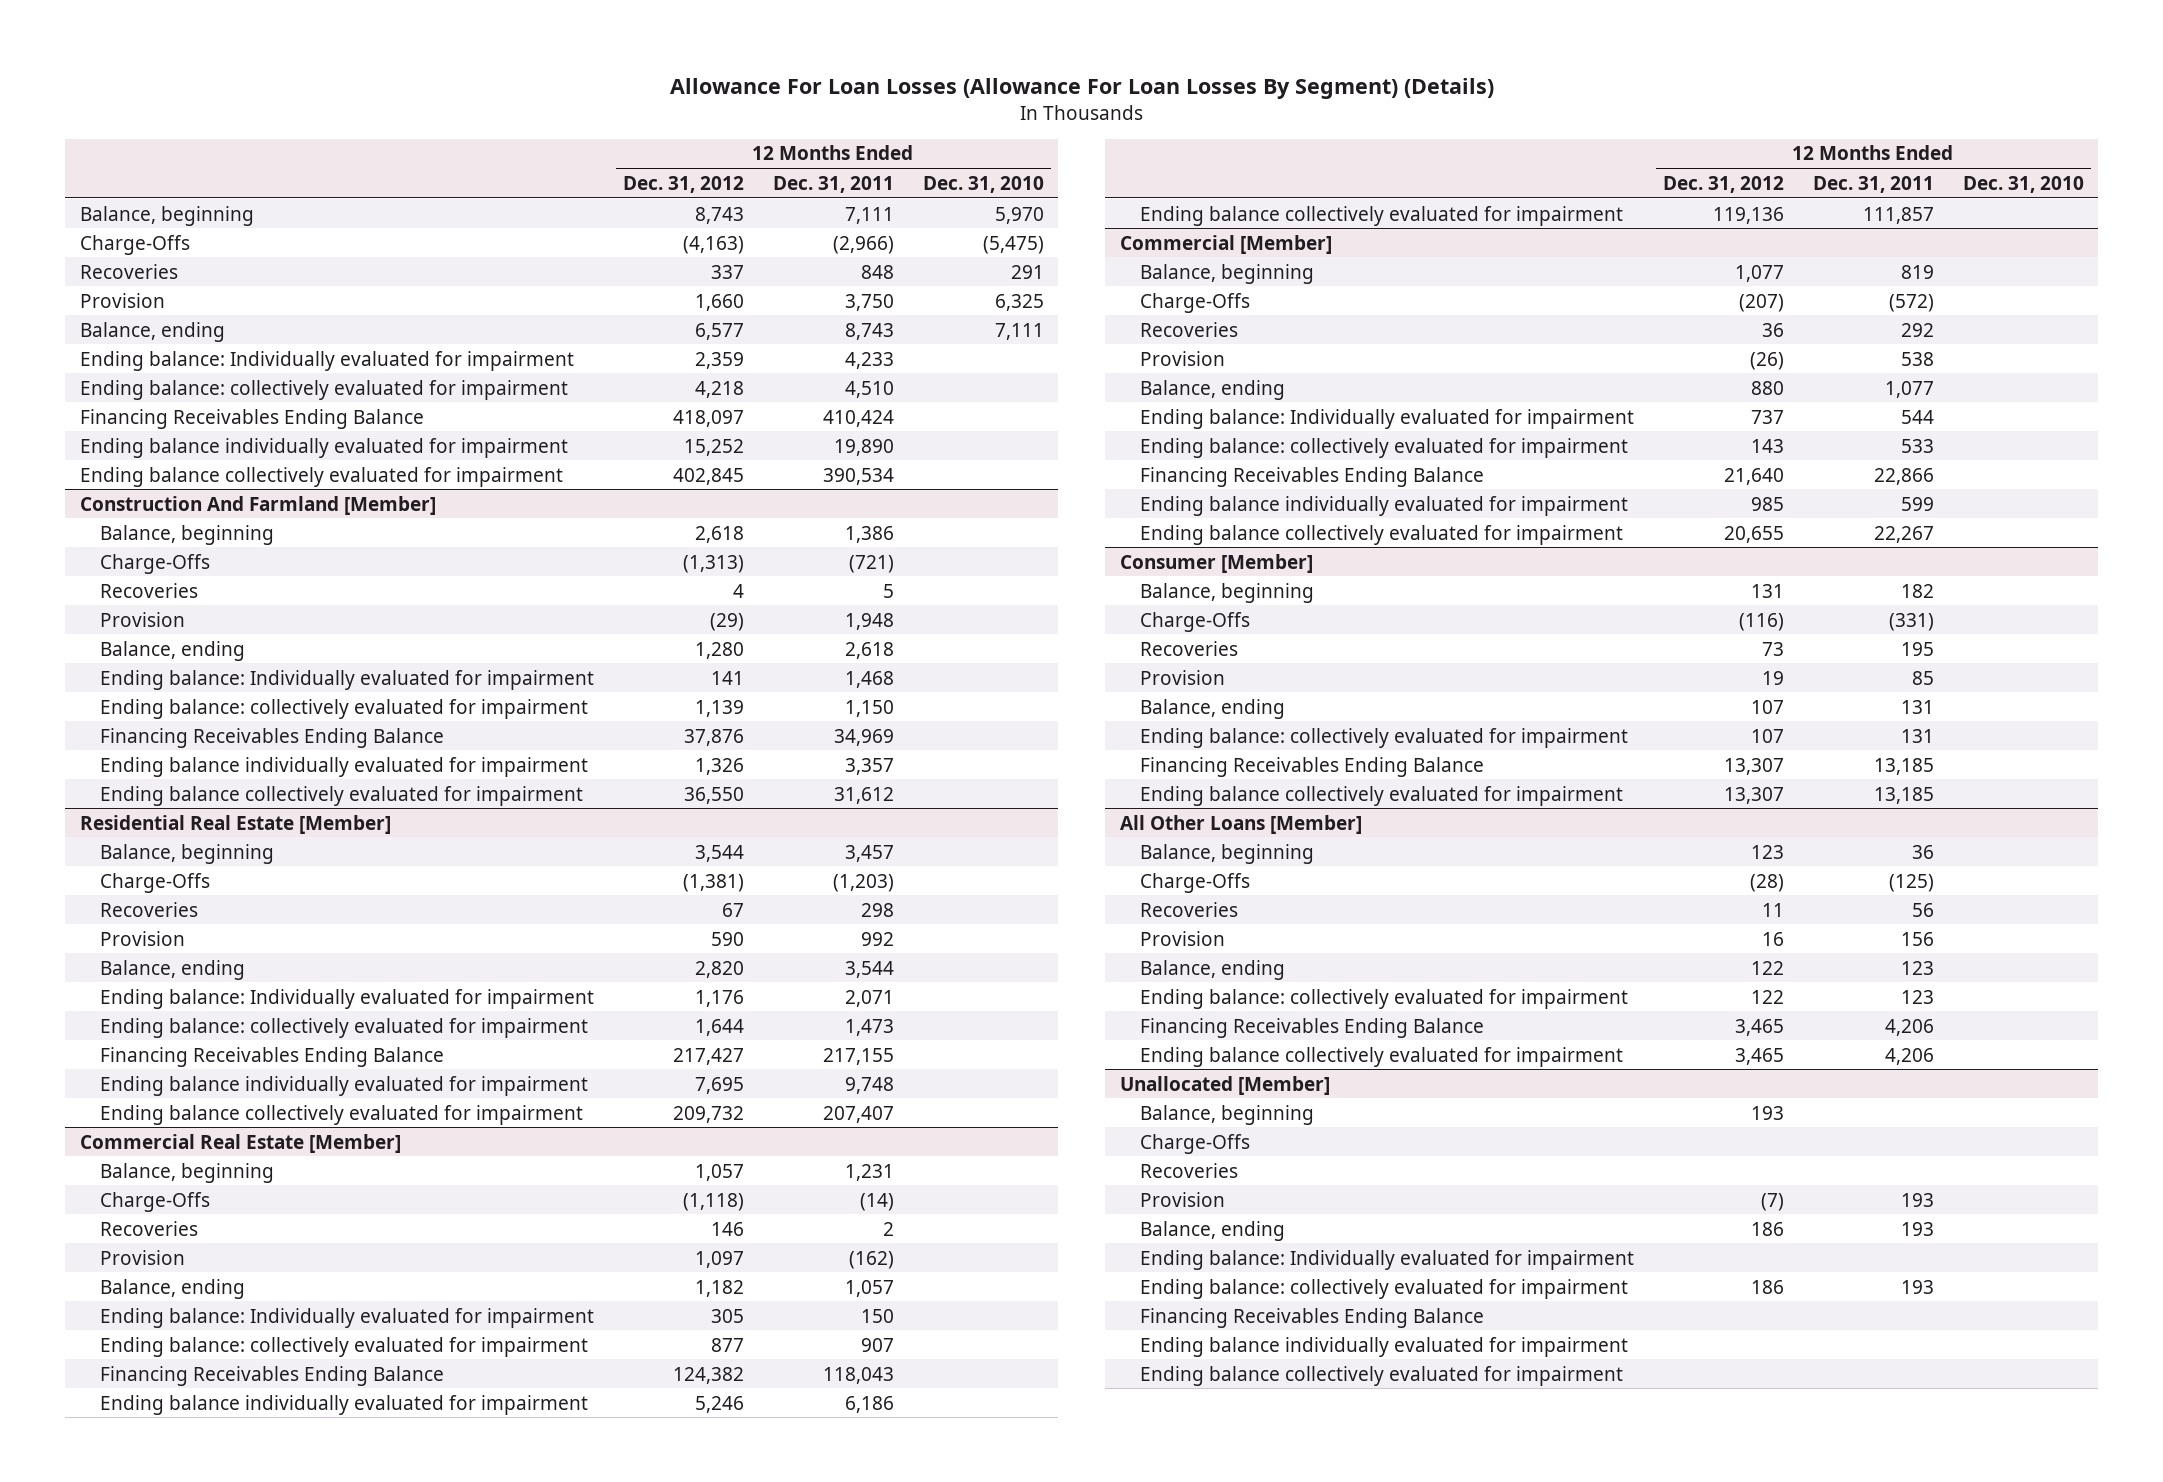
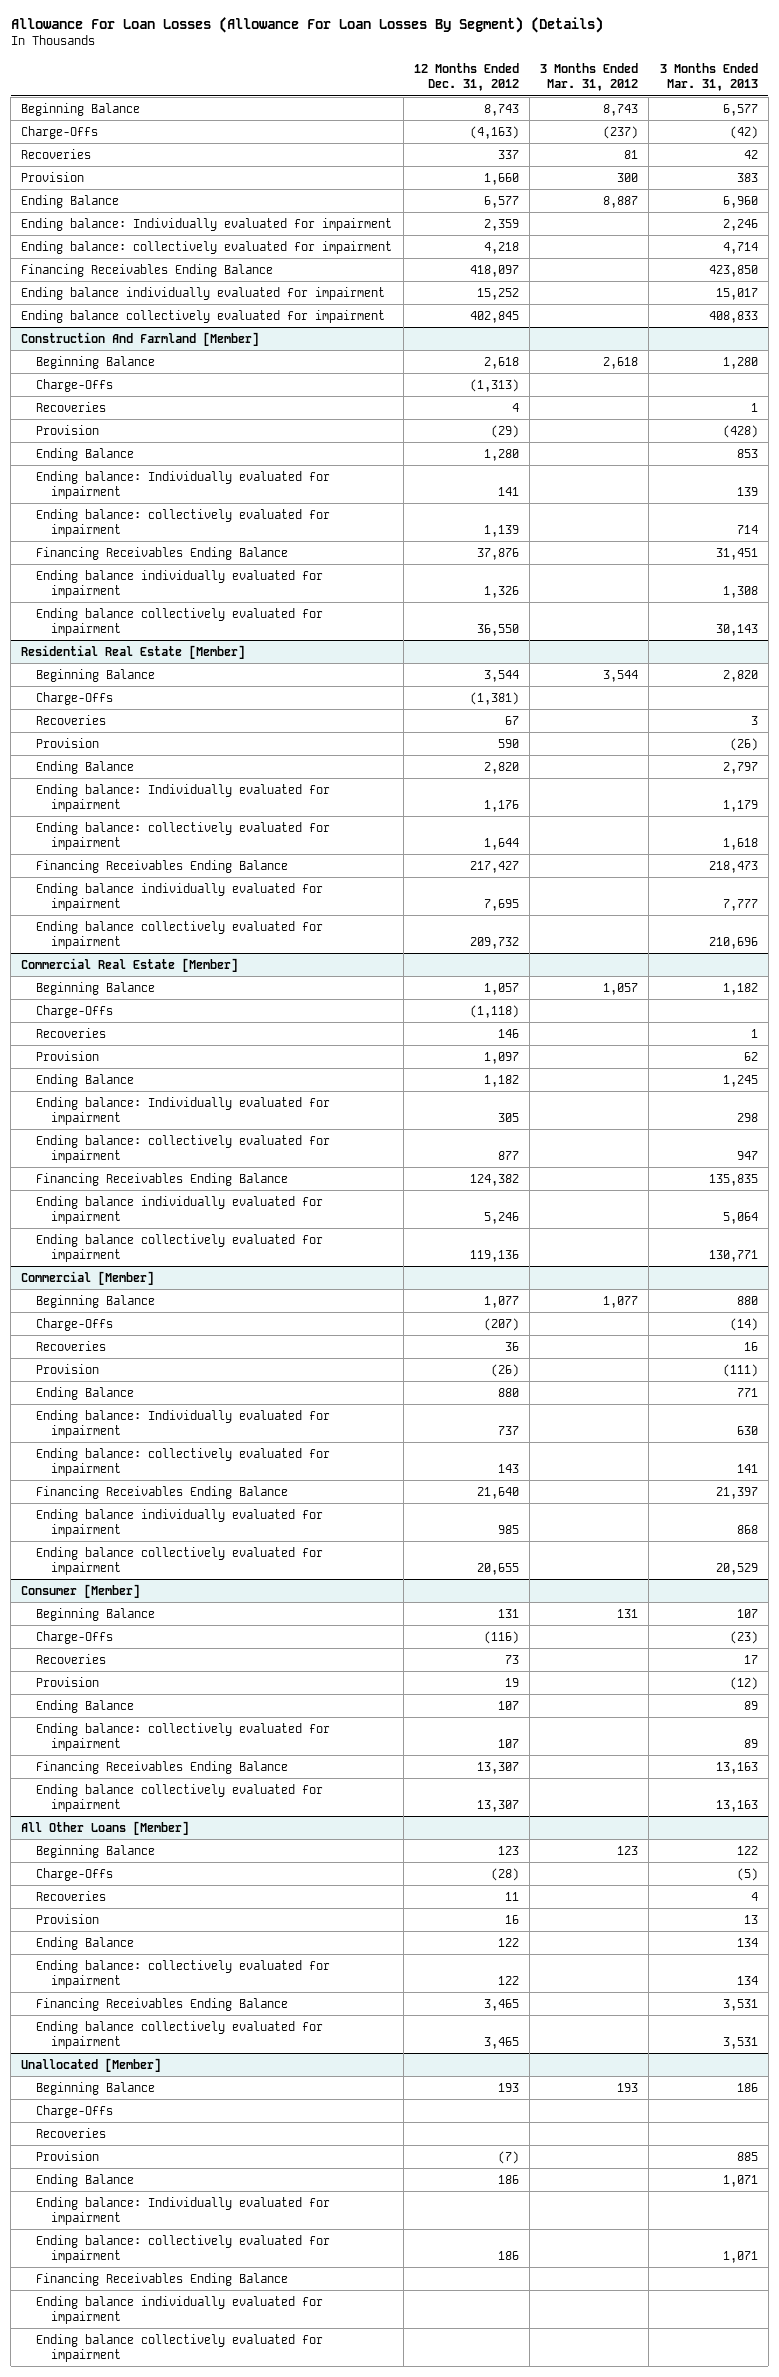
- | 12 Months Ended Dec. 31, 2012 | 12 Months Ended Dec. 31, 2011 | 12 Months Ended Dec. 31, 2010
+ | 12 Months Ended Dec. 31, 2012 | 3 Months Ended Mar. 31, 2012 | 3 Months Ended Mar. 31, 2013
- Balance, beginning | 8,743 | 7,111 | 5,970
+ Beginning Balance | 8,743 | 8,743 | 6,577
- Balance, ending | 6,577 | 8,743 | 7,111
+ Ending Balance | 6,577 | 8,887 | 6,960
@ Construction And Farmland [Member]
- Balance, beginning | 2,618 | 1,386 |
+ Beginning Balance | 2,618 | 2,618 | 1,280
- Balance, ending | 1,280 | 2,618 |
+ Ending Balance | 1,280 | | 853
@ Residential Real Estate [Member]
- Balance, beginning | 3,544 | 3,457 |
+ Beginning Balance | 3,544 | 3,544 | 2,820
- Balance, ending | 2,820 | 3,544 |
+ Ending Balance | 2,820 | | 2,797
@ Commercial Real Estate [Member]
- Balance, beginning | 1,057 | 1,231 |
+ Beginning Balance | 1,057 | 1,057 | 1,182
- Balance, ending | 1,182 | 1,057 |
+ Ending Balance | 1,182 | | 1,245
@ Commercial [Member]
- Balance, beginning | 1,077 | 819 |
+ Beginning Balance | 1,077 | 1,077 | 880
- Balance, ending | 880 | 1,077 |
+ Ending Balance | 880 | | 771
@ Consumer [Member]
- Balance, beginning | 131 | 182 |
+ Beginning Balance | 131 | 131 | 107
- Balance, ending | 107 | 131 |
+ Ending Balance | 107 | | 89
@ All Other Loans [Member]
- Balance, beginning | 123 | 36 |
+ Beginning Balance | 123 | 123 | 122
- Balance, ending | 122 | 123 |
+ Ending Balance | 122 | | 134
@ Unallocated [Member]
- Balance, beginning | 193 | |
+ Beginning Balance | 193 | 193 | 186
- Balance, ending | 186 | 193 |
+ Ending Balance | 186 | | 1,071

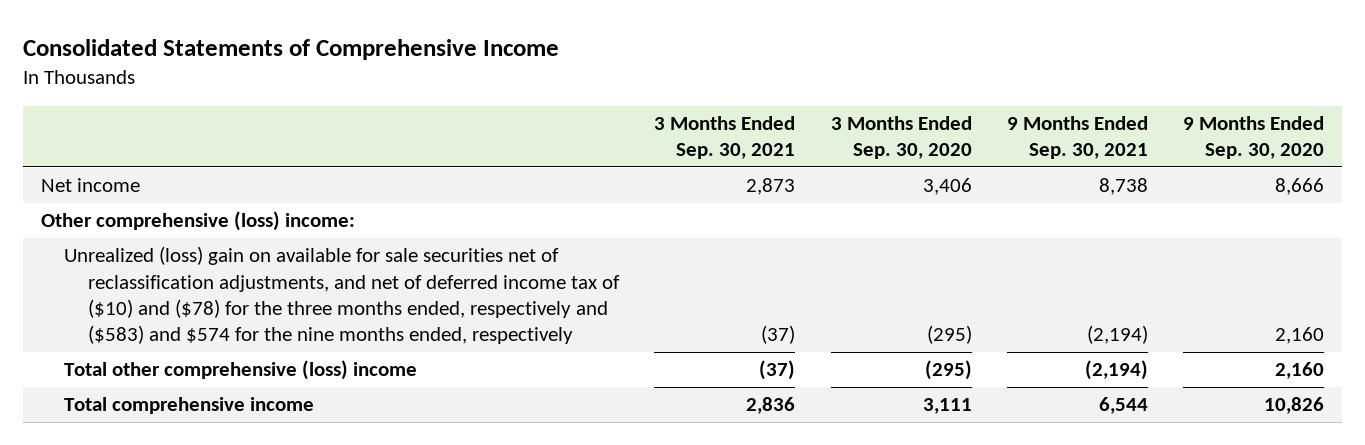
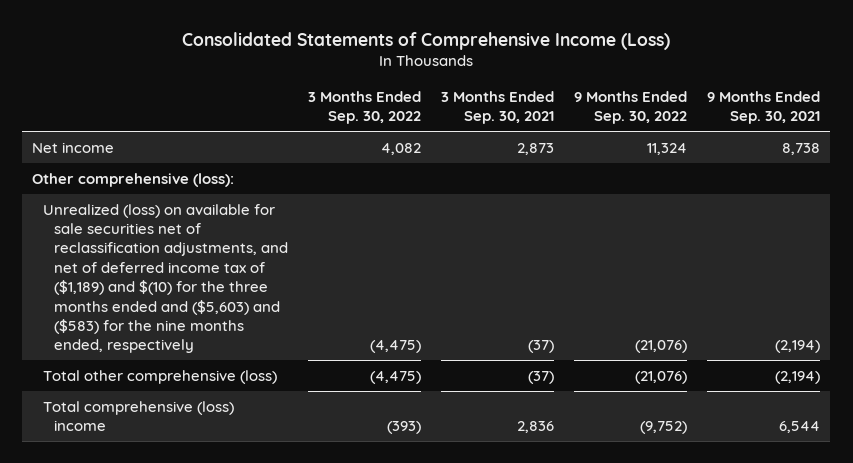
- Consolidated Statements of Comprehensive Income
+ Consolidated Statements of Comprehensive Income (Loss)
- | 3 Months Ended Sep. 30, 2021 | 3 Months Ended Sep. 30, 2020 | 9 Months Ended Sep. 30, 2021 | 9 Months Ended Sep. 30, 2020
+ | 3 Months Ended Sep. 30, 2022 | 3 Months Ended Sep. 30, 2021 | 9 Months Ended Sep. 30, 2022 | 9 Months Ended Sep. 30, 2021
- Other comprehensive (loss) income:
- Unrealized (loss) gain on available for sale securities net of reclassification adjustments, and net of deferred income tax of ($10) and ($78) for the three months ended, respectively and ($583) and $574 for the nine months ended, respectively | (37) | (295) | (2,194) | 2,160
- Total other comprehensive (loss) income | (37) | (295) | (2,194) | 2,160
- Total comprehensive income | 2,836 | 3,111 | 6,544 | 10,826
+ Other comprehensive (loss):
+ Unrealized (loss) on available for sale securities net of reclassification adjustments, and net of deferred income tax of ($1,189) and $(10) for the three months ended and ($5,603) and ($583) for the nine months ended, respectively | (4,475) | (37) | (21,076) | (2,194)
+ Total other comprehensive (loss) | (4,475) | (37) | (21,076) | (2,194)
+ Total comprehensive (loss) income | (393) | 2,836 | (9,752) | 6,544

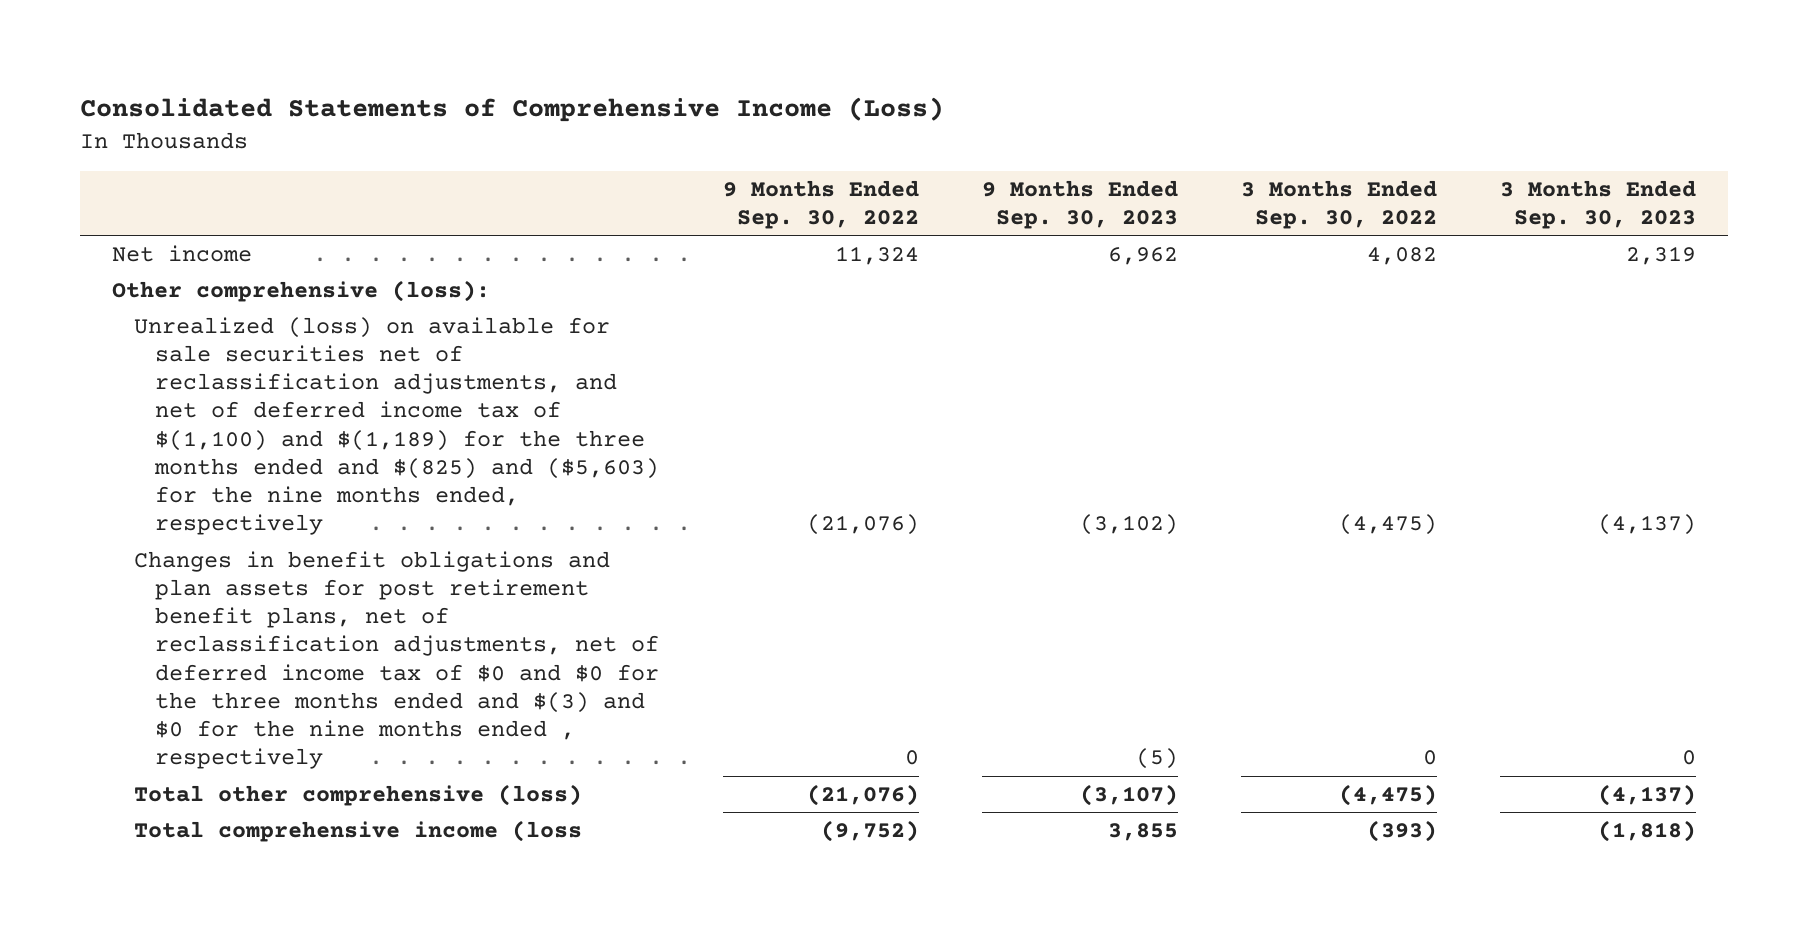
- | 3 Months Ended Sep. 30, 2022 | 3 Months Ended Sep. 30, 2021 | 9 Months Ended Sep. 30, 2022 | 9 Months Ended Sep. 30, 2021
+ | 9 Months Ended Sep. 30, 2022 | 9 Months Ended Sep. 30, 2023 | 3 Months Ended Sep. 30, 2022 | 3 Months Ended Sep. 30, 2023
- Unrealized (loss) on available for sale securities net of reclassification adjustments, and net of deferred income tax of ($1,189) and $(10) for the three months ended and ($5,603) and ($583) for the nine months ended, respectively | (4,475) | (37) | (21,076) | (2,194)
+ Unrealized (loss) on available for sale securities net of reclassification adjustments, and net of deferred income tax of $(1,100) and $(1,189) for the three months ended and $(825) and ($5,603) for the nine months ended, respectively | (21,076) | (3,102) | (4,475) | (4,137)
+ Changes in benefit obligations and plan assets for post retirement benefit plans, net of reclassification adjustments, net of deferred income tax of $0 and $0 for the three months ended and $(3) and $0 for the nine months ended , respectively | 0 | (5) | 0 | 0
- Total comprehensive (loss) income | (393) | 2,836 | (9,752) | 6,544
+ Total comprehensive income (loss | (9,752) | 3,855 | (393) | (1,818)

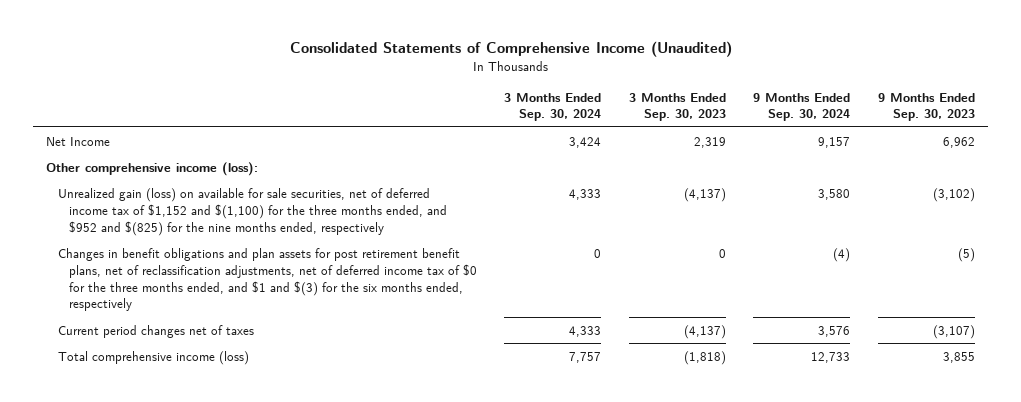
- Consolidated Statements of Comprehensive Income (Loss)
+ Consolidated Statements of Comprehensive Income (Unaudited)
- | 9 Months Ended Sep. 30, 2022 | 9 Months Ended Sep. 30, 2023 | 3 Months Ended Sep. 30, 2022 | 3 Months Ended Sep. 30, 2023
+ | 3 Months Ended Sep. 30, 2024 | 3 Months Ended Sep. 30, 2023 | 9 Months Ended Sep. 30, 2024 | 9 Months Ended Sep. 30, 2023
- Net income | 11,324 | 6,962 | 4,082 | 2,319
- Other comprehensive (loss):
- Unrealized (loss) on available for sale securities net of reclassification adjustments, and net of deferred income tax of $(1,100) and $(1,189) for the three months ended and $(825) and ($5,603) for the nine months ended, respectively | (21,076) | (3,102) | (4,475) | (4,137)
- Changes in benefit obligations and plan assets for post retirement benefit plans, net of reclassification adjustments, net of deferred income tax of $0 and $0 for the three months ended and $(3) and $0 for the nine months ended , respectively | 0 | (5) | 0 | 0
- Total other comprehensive (loss) | (21,076) | (3,107) | (4,475) | (4,137)
- Total comprehensive income (loss | (9,752) | 3,855 | (393) | (1,818)
+ Net Income | 3,424 | 2,319 | 9,157 | 6,962
+ Other comprehensive income (loss):
+ Unrealized gain (loss) on available for sale securities, net of deferred income tax of $1,152 and $(1,100) for the three months ended, and $952 and $(825) for the nine months ended, respectively | 4,333 | (4,137) | 3,580 | (3,102)
+ Changes in benefit obligations and plan assets for post retirement benefit plans, net of reclassification adjustments, net of deferred income tax of $0 for the three months ended, and $1 and $(3) for the six months ended, respectively | 0 | 0 | (4) | (5)
+ Current period changes net of taxes | 4,333 | (4,137) | 3,576 | (3,107)
+ Total comprehensive income (loss) | 7,757 | (1,818) | 12,733 | 3,855

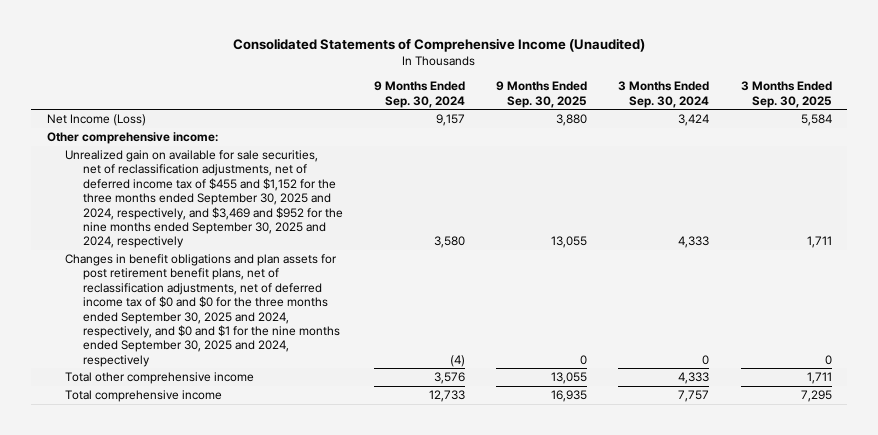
- | 3 Months Ended Sep. 30, 2024 | 3 Months Ended Sep. 30, 2023 | 9 Months Ended Sep. 30, 2024 | 9 Months Ended Sep. 30, 2023
+ | 9 Months Ended Sep. 30, 2024 | 9 Months Ended Sep. 30, 2025 | 3 Months Ended Sep. 30, 2024 | 3 Months Ended Sep. 30, 2025
- Net Income | 3,424 | 2,319 | 9,157 | 6,962
- Other comprehensive income (loss):
- Unrealized gain (loss) on available for sale securities, net of deferred income tax of $1,152 and $(1,100) for the three months ended, and $952 and $(825) for the nine months ended, respectively | 4,333 | (4,137) | 3,580 | (3,102)
- Changes in benefit obligations and plan assets for post retirement benefit plans, net of reclassification adjustments, net of deferred income tax of $0 for the three months ended, and $1 and $(3) for the six months ended, respectively | 0 | 0 | (4) | (5)
- Current period changes net of taxes | 4,333 | (4,137) | 3,576 | (3,107)
- Total comprehensive income (loss) | 7,757 | (1,818) | 12,733 | 3,855
+ Net Income (Loss) | 9,157 | 3,880 | 3,424 | 5,584
+ Other comprehensive income:
+ Unrealized gain on available for sale securities, net of reclassification adjustments, net of deferred income tax of $455 and $1,152 for the three months ended September 30, 2025 and 2024, respectively, and $3,469 and $952 for the nine months ended September 30, 2025 and 2024, respectively | 3,580 | 13,055 | 4,333 | 1,711
+ Changes in benefit obligations and plan assets for post retirement benefit plans, net of reclassification adjustments, net of deferred income tax of $0 and $0 for the three months ended September 30, 2025 and 2024, respectively, and $0 and $1 for the nine months ended September 30, 2025 and 2024, respectively | (4) | 0 | 0 | 0
+ Total other comprehensive income | 3,576 | 13,055 | 4,333 | 1,711
+ Total comprehensive income | 12,733 | 16,935 | 7,757 | 7,295

